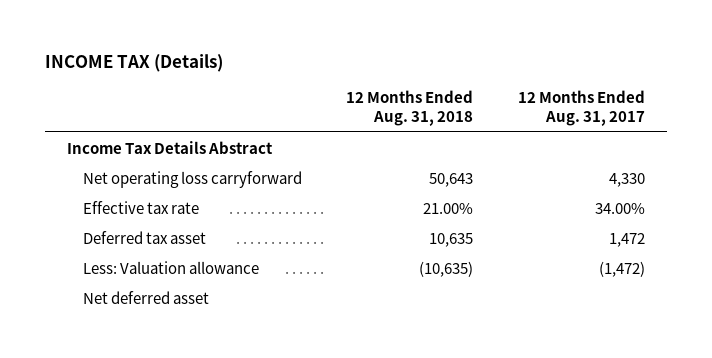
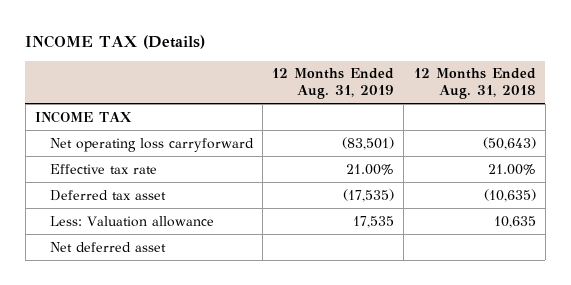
- | 12 Months Ended Aug. 31, 2018 | 12 Months Ended Aug. 31, 2017
+ | 12 Months Ended Aug. 31, 2019 | 12 Months Ended Aug. 31, 2018
- Income Tax Details Abstract
- Net operating loss carryforward | 50,643 | 4,330
+ INCOME TAX
+ Net operating loss carryforward | (83,501) | (50,643)
- Deferred tax asset | 10,635 | 1,472
- Less: Valuation allowance | (10,635) | (1,472)
+ Deferred tax asset | (17,535) | (10,635)
+ Less: Valuation allowance | 17,535 | 10,635

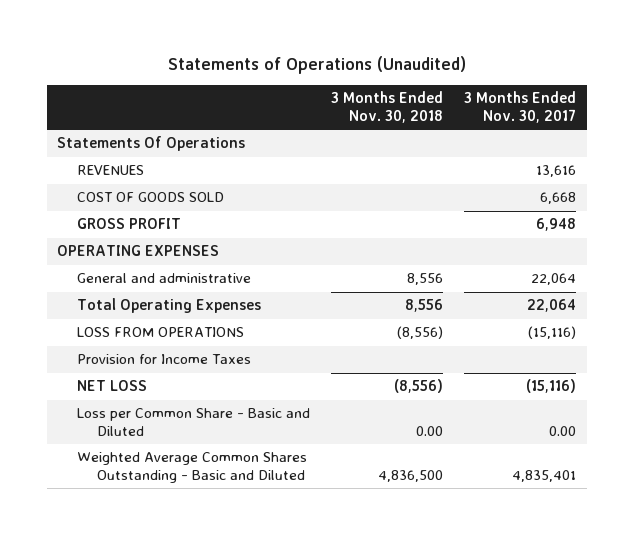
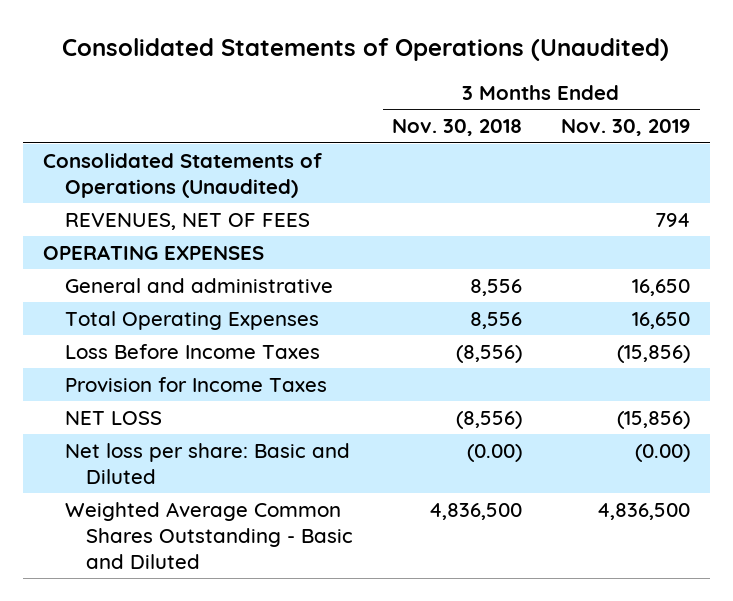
- Statements of Operations (Unaudited)
+ Consolidated Statements of Operations (Unaudited)
- | 3 Months Ended Nov. 30, 2018 | 3 Months Ended Nov. 30, 2017
+ | 3 Months Ended Nov. 30, 2018 | 3 Months Ended Nov. 30, 2019
- Statements Of Operations
- REVENUES | | 13,616
- COST OF GOODS SOLD | | 6,668
- GROSS PROFIT | | 6,948
+ Consolidated Statements of Operations (Unaudited)
+ REVENUES, NET OF FEES | | 794
- LOSS FROM OPERATIONS | (8,556) | (15,116)
+ Loss Before Income Taxes | (8,556) | (15,856)
- Loss per Common Share - Basic and Diluted | 0.00 | 0.00
+ Net loss per share: Basic and Diluted | (0.00) | (0.00)

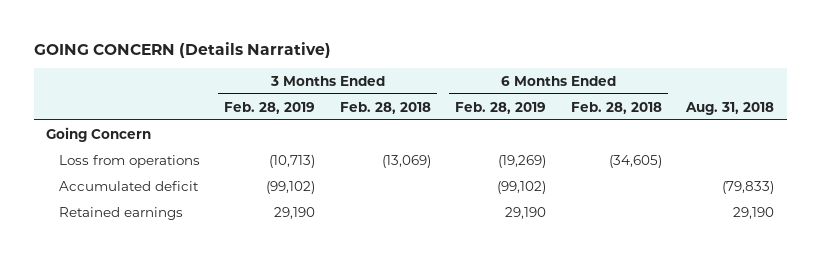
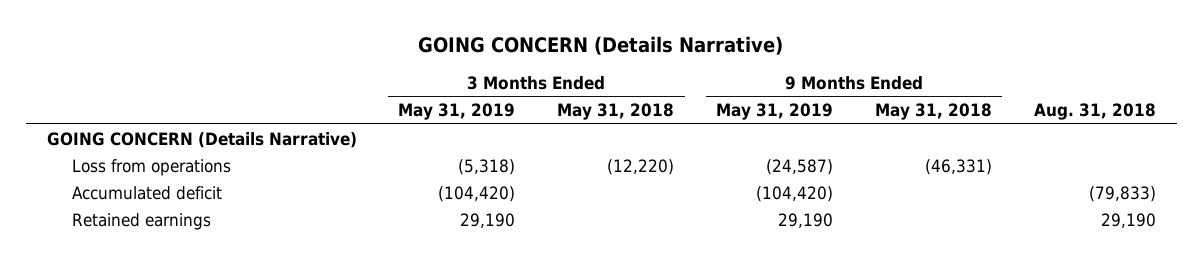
- | 3 Months Ended Feb. 28, 2019 | 3 Months Ended Feb. 28, 2018 | 6 Months Ended Feb. 28, 2019 | 6 Months Ended Feb. 28, 2018 | Aug. 31, 2018
+ | 3 Months Ended May 31, 2019 | 3 Months Ended May 31, 2018 | 9 Months Ended May 31, 2019 | 9 Months Ended May 31, 2018 | Aug. 31, 2018
- Going Concern
+ GOING CONCERN (Details Narrative)

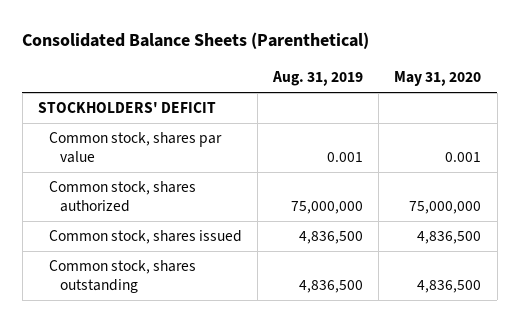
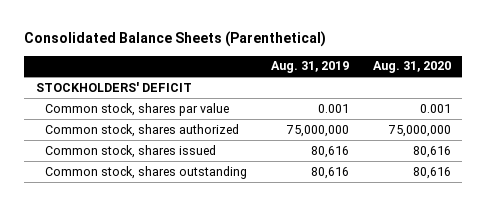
- | Aug. 31, 2019 | May 31, 2020
+ | Aug. 31, 2019 | Aug. 31, 2020
- Common stock, shares issued | 4,836,500 | 4,836,500
- Common stock, shares outstanding | 4,836,500 | 4,836,500
+ Common stock, shares issued | 80,616 | 80,616
+ Common stock, shares outstanding | 80,616 | 80,616

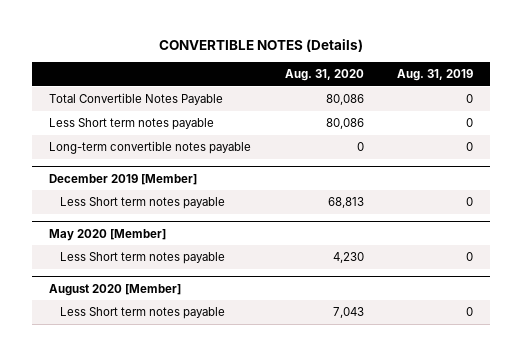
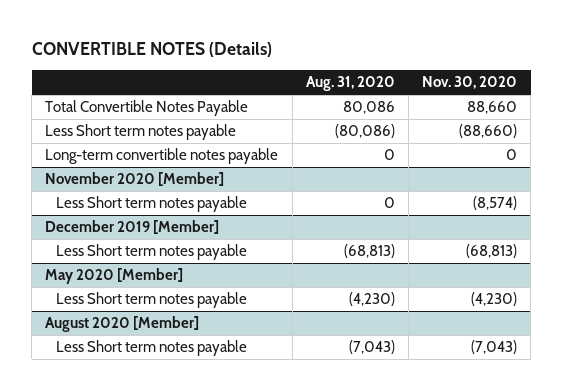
- | Aug. 31, 2020 | Aug. 31, 2019
+ | Aug. 31, 2020 | Nov. 30, 2020
- Less Short term notes payable | 80,086 | 0
+ Less Short term notes payable | (80,086) | (88,660)
+ November 2020 [Member]
+ Less Short term notes payable | 0 | (8,574)
@ December 2019 [Member]
- Less Short term notes payable | 68,813 | 0
+ Less Short term notes payable | (68,813) | (68,813)
@ May 2020 [Member]
- Less Short term notes payable | 4,230 | 0
+ Less Short term notes payable | (4,230) | (4,230)
@ August 2020 [Member]
- Less Short term notes payable | 7,043 | 0
+ Less Short term notes payable | (7,043) | (7,043)

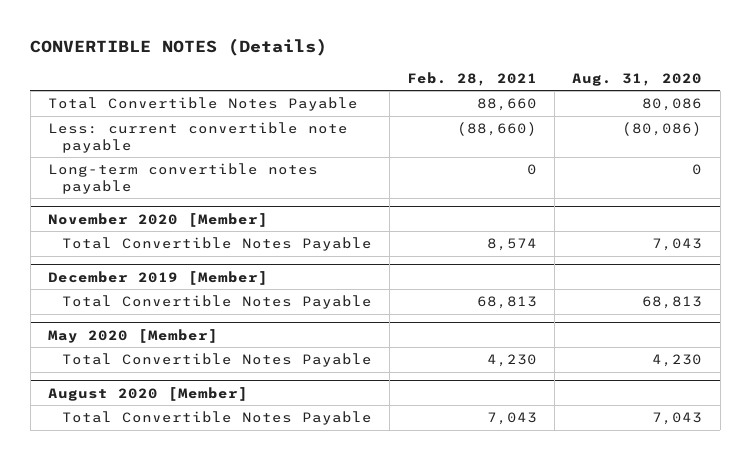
- | Aug. 31, 2020 | Nov. 30, 2020
+ | Feb. 28, 2021 | Aug. 31, 2020
- Less Short term notes payable | (80,086) | (88,660)
+ Less: current convertible note payable | (88,660) | (80,086)
@ November 2020 [Member]
- Less Short term notes payable | 0 | (8,574)
+ Total Convertible Notes Payable | 8,574 | 7,043
@ December 2019 [Member]
- Less Short term notes payable | (68,813) | (68,813)
+ Total Convertible Notes Payable | 68,813 | 68,813
@ May 2020 [Member]
- Less Short term notes payable | (4,230) | (4,230)
+ Total Convertible Notes Payable | 4,230 | 4,230
@ August 2020 [Member]
- Less Short term notes payable | (7,043) | (7,043)
+ Total Convertible Notes Payable | 7,043 | 7,043

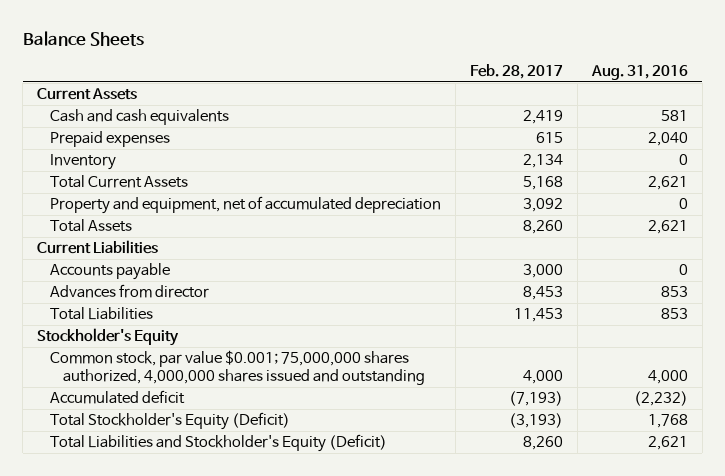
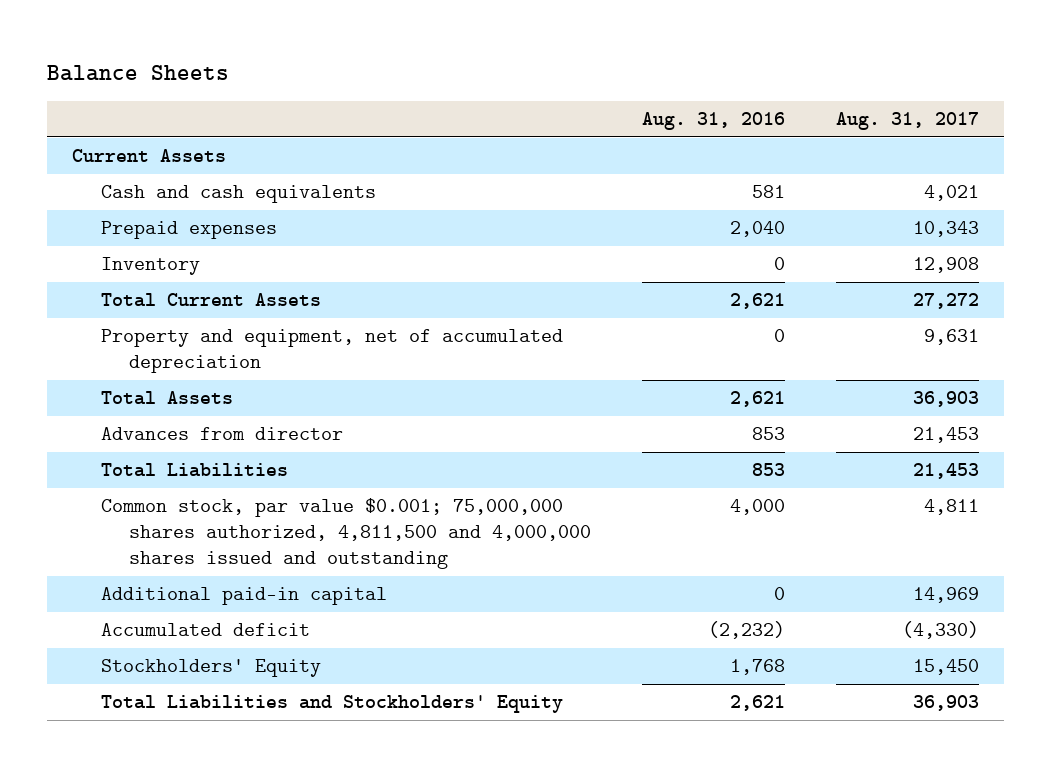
- | Feb. 28, 2017 | Aug. 31, 2016
+ | Aug. 31, 2016 | Aug. 31, 2017
- Current Liabilities
- Accounts payable | 3,000 | 0
- Stockholder's Equity
- Common stock, par value $0.001; 75,000,000 shares authorized, 4,000,000 shares issued and outstanding | 4,000 | 4,000
+ Common stock, par value $0.001; 75,000,000 shares authorized, 4,811,500 and 4,000,000 shares issued and outstanding | 4,000 | 4,811
+ Additional paid-in capital | 0 | 14,969
- Total Stockholder's Equity (Deficit) | (3,193) | 1,768
- Total Liabilities and Stockholder's Equity (Deficit) | 8,260 | 2,621
+ Stockholders' Equity | 1,768 | 15,450
+ Total Liabilities and Stockholders' Equity | 2,621 | 36,903

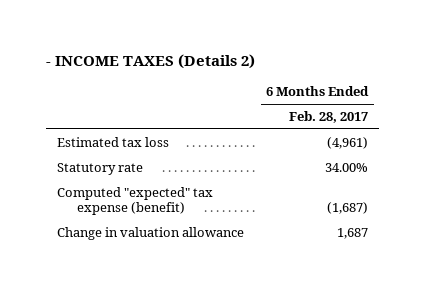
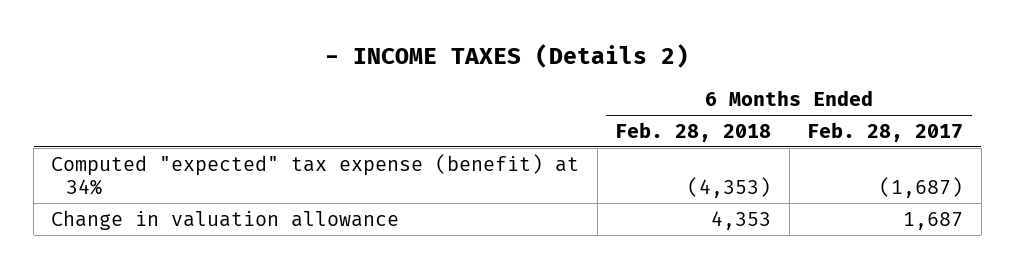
- | 6 Months Ended Feb. 28, 2017
+ | 6 Months Ended Feb. 28, 2018 | 6 Months Ended Feb. 28, 2017
- Estimated tax loss | (4,961)
- Statutory rate | 34.00%
- Computed "expected" tax expense (benefit) | (1,687)
+ Computed "expected" tax expense (benefit) at 34% | (4,353) | (1,687)

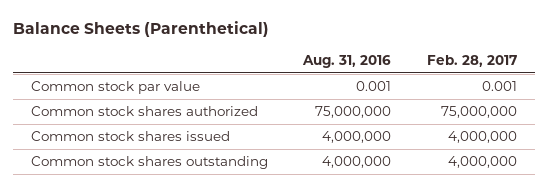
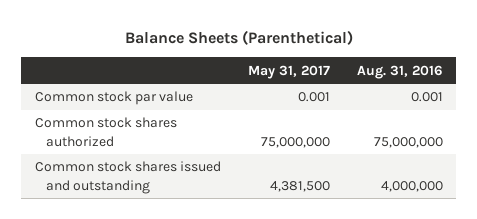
- | Aug. 31, 2016 | Feb. 28, 2017
+ | May 31, 2017 | Aug. 31, 2016
- Common stock shares issued | 4,000,000 | 4,000,000
- Common stock shares outstanding | 4,000,000 | 4,000,000
+ Common stock shares issued and outstanding | 4,381,500 | 4,000,000

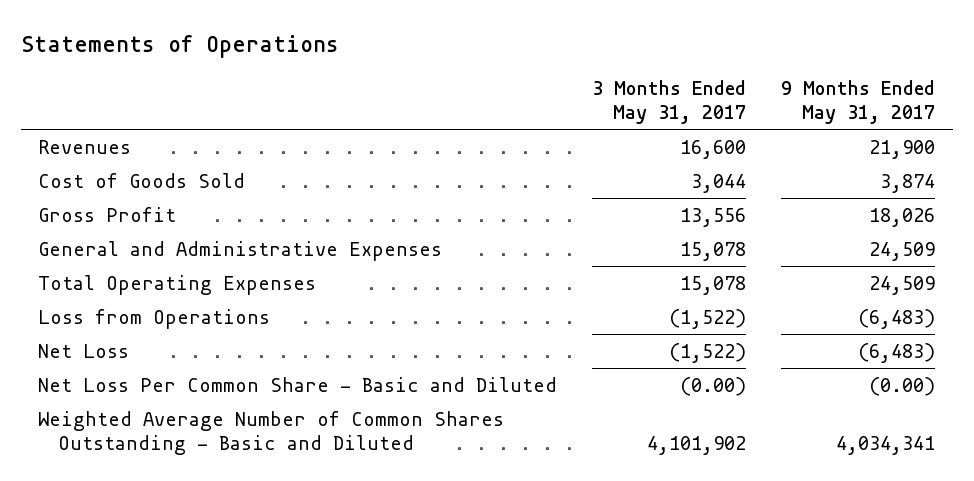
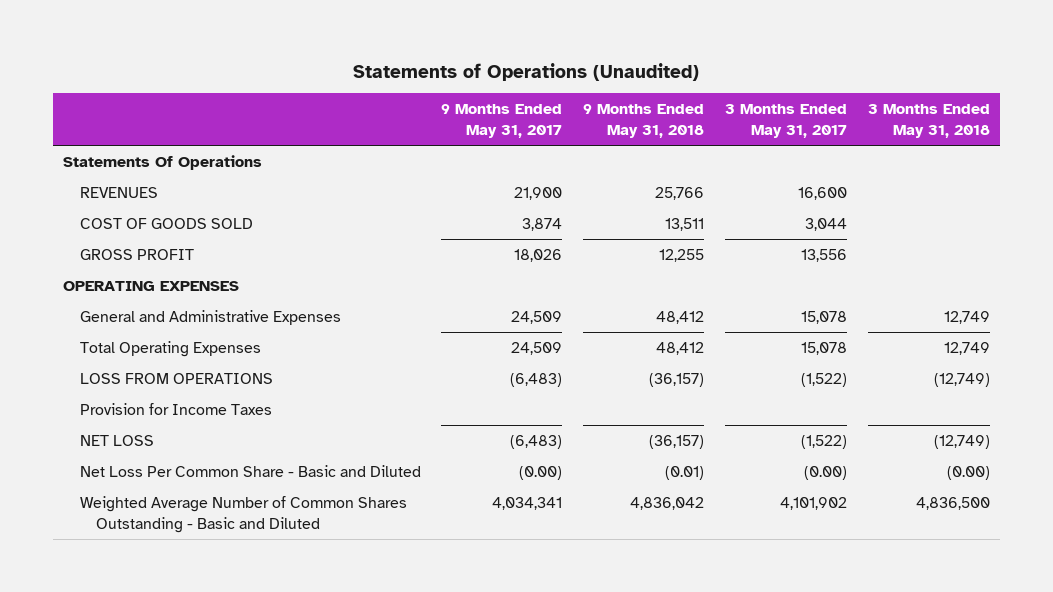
- Statements of Operations
+ Statements of Operations (Unaudited)
- | 3 Months Ended May 31, 2017 | 9 Months Ended May 31, 2017
+ | 9 Months Ended May 31, 2017 | 9 Months Ended May 31, 2018 | 3 Months Ended May 31, 2017 | 3 Months Ended May 31, 2018
- Revenues | 16,600 | 21,900
- Cost of Goods Sold | 3,044 | 3,874
- Gross Profit | 13,556 | 18,026
+ Statements Of Operations
+ REVENUES | 21,900 | 25,766 | 16,600 |
+ COST OF GOODS SOLD | 3,874 | 13,511 | 3,044 |
+ GROSS PROFIT | 18,026 | 12,255 | 13,556 |
+ OPERATING EXPENSES
- Loss from Operations | (1,522) | (6,483)
- Net Loss | (1,522) | (6,483)
+ LOSS FROM OPERATIONS | (6,483) | (36,157) | (1,522) | (12,749)
+ Provision for Income Taxes
+ NET LOSS | (6,483) | (36,157) | (1,522) | (12,749)

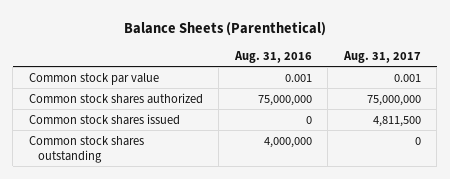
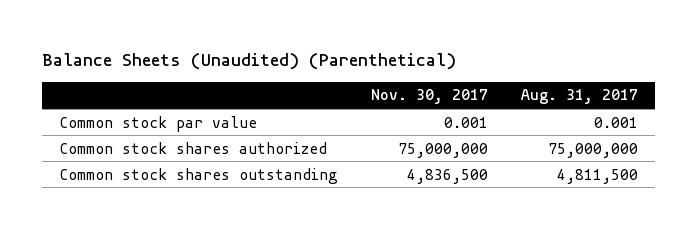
- Balance Sheets (Parenthetical)
+ Balance Sheets (Unaudited) (Parenthetical)
- | Aug. 31, 2016 | Aug. 31, 2017
+ | Nov. 30, 2017 | Aug. 31, 2017
- Common stock shares issued | 0 | 4,811,500
- Common stock shares outstanding | 4,000,000 | 0
+ Common stock shares outstanding | 4,836,500 | 4,811,500

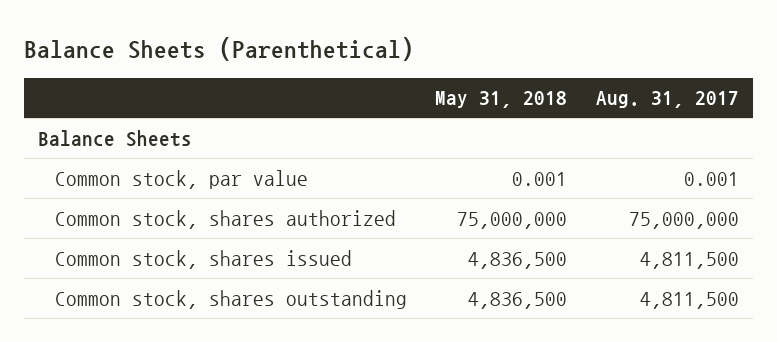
- Balance Sheets (Unaudited) (Parenthetical)
+ Balance Sheets (Parenthetical)
- | Nov. 30, 2017 | Aug. 31, 2017
+ | May 31, 2018 | Aug. 31, 2017
- Common stock par value | 0.001 | 0.001
- Common stock shares authorized | 75,000,000 | 75,000,000
- Common stock shares outstanding | 4,836,500 | 4,811,500
+ Balance Sheets
+ Common stock, par value | 0.001 | 0.001
+ Common stock, shares authorized | 75,000,000 | 75,000,000
+ Common stock, shares issued | 4,836,500 | 4,811,500
+ Common stock, shares outstanding | 4,836,500 | 4,811,500

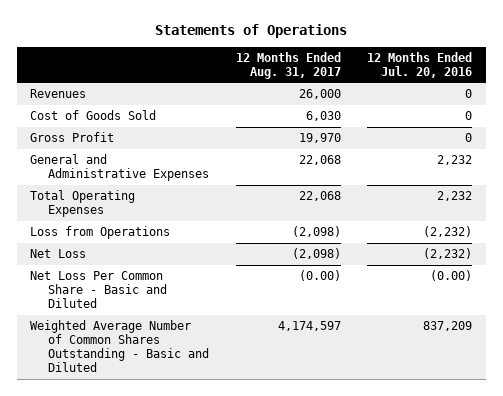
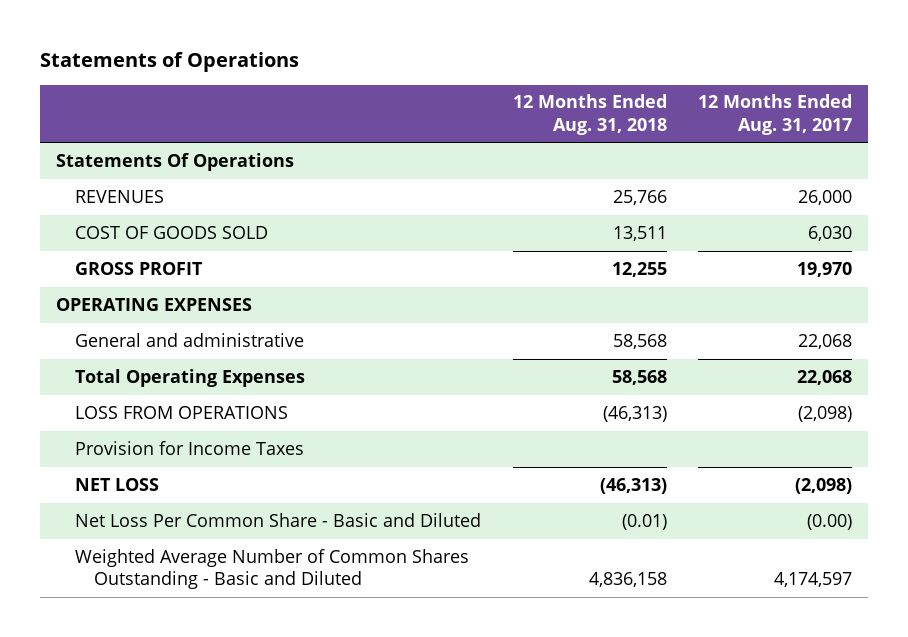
- | 12 Months Ended Aug. 31, 2017 | 12 Months Ended Jul. 20, 2016
+ | 12 Months Ended Aug. 31, 2018 | 12 Months Ended Aug. 31, 2017
- Revenues | 26,000 | 0
- Cost of Goods Sold | 6,030 | 0
- Gross Profit | 19,970 | 0
- General and Administrative Expenses | 22,068 | 2,232
+ Statements Of Operations
+ REVENUES | 25,766 | 26,000
+ COST OF GOODS SOLD | 13,511 | 6,030
+ GROSS PROFIT | 12,255 | 19,970
+ OPERATING EXPENSES
+ General and administrative | 58,568 | 22,068
- Loss from Operations | (2,098) | (2,232)
- Net Loss | (2,098) | (2,232)
+ LOSS FROM OPERATIONS | (46,313) | (2,098)
+ Provision for Income Taxes
+ NET LOSS | (46,313) | (2,098)

